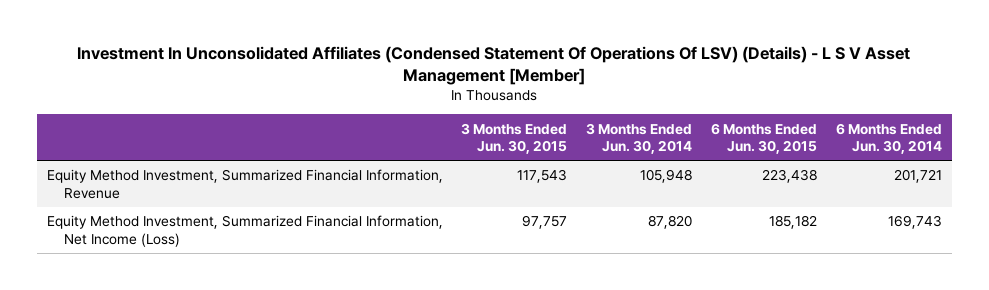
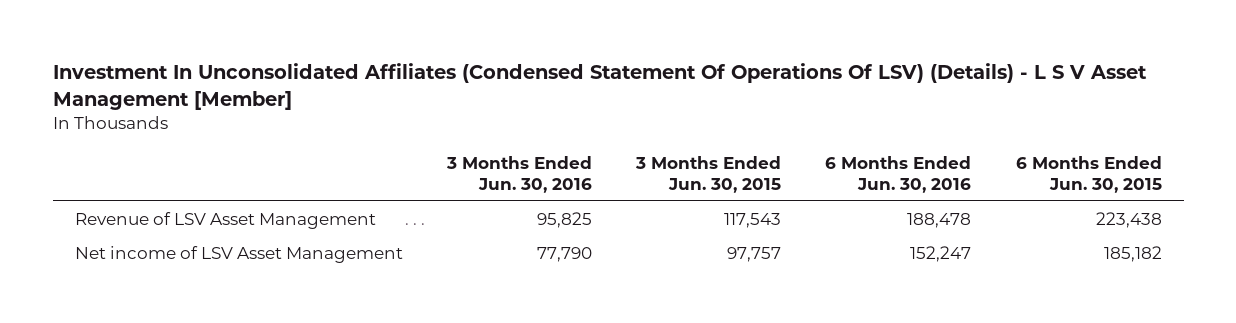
- | 3 Months Ended Jun. 30, 2015 | 3 Months Ended Jun. 30, 2014 | 6 Months Ended Jun. 30, 2015 | 6 Months Ended Jun. 30, 2014
+ | 3 Months Ended Jun. 30, 2016 | 3 Months Ended Jun. 30, 2015 | 6 Months Ended Jun. 30, 2016 | 6 Months Ended Jun. 30, 2015
- Equity Method Investment, Summarized Financial Information, Revenue | 117,543 | 105,948 | 223,438 | 201,721
- Equity Method Investment, Summarized Financial Information, Net Income (Loss) | 97,757 | 87,820 | 185,182 | 169,743
+ Revenue of LSV Asset Management | 95,825 | 117,543 | 188,478 | 223,438
+ Net income of LSV Asset Management | 77,790 | 97,757 | 152,247 | 185,182

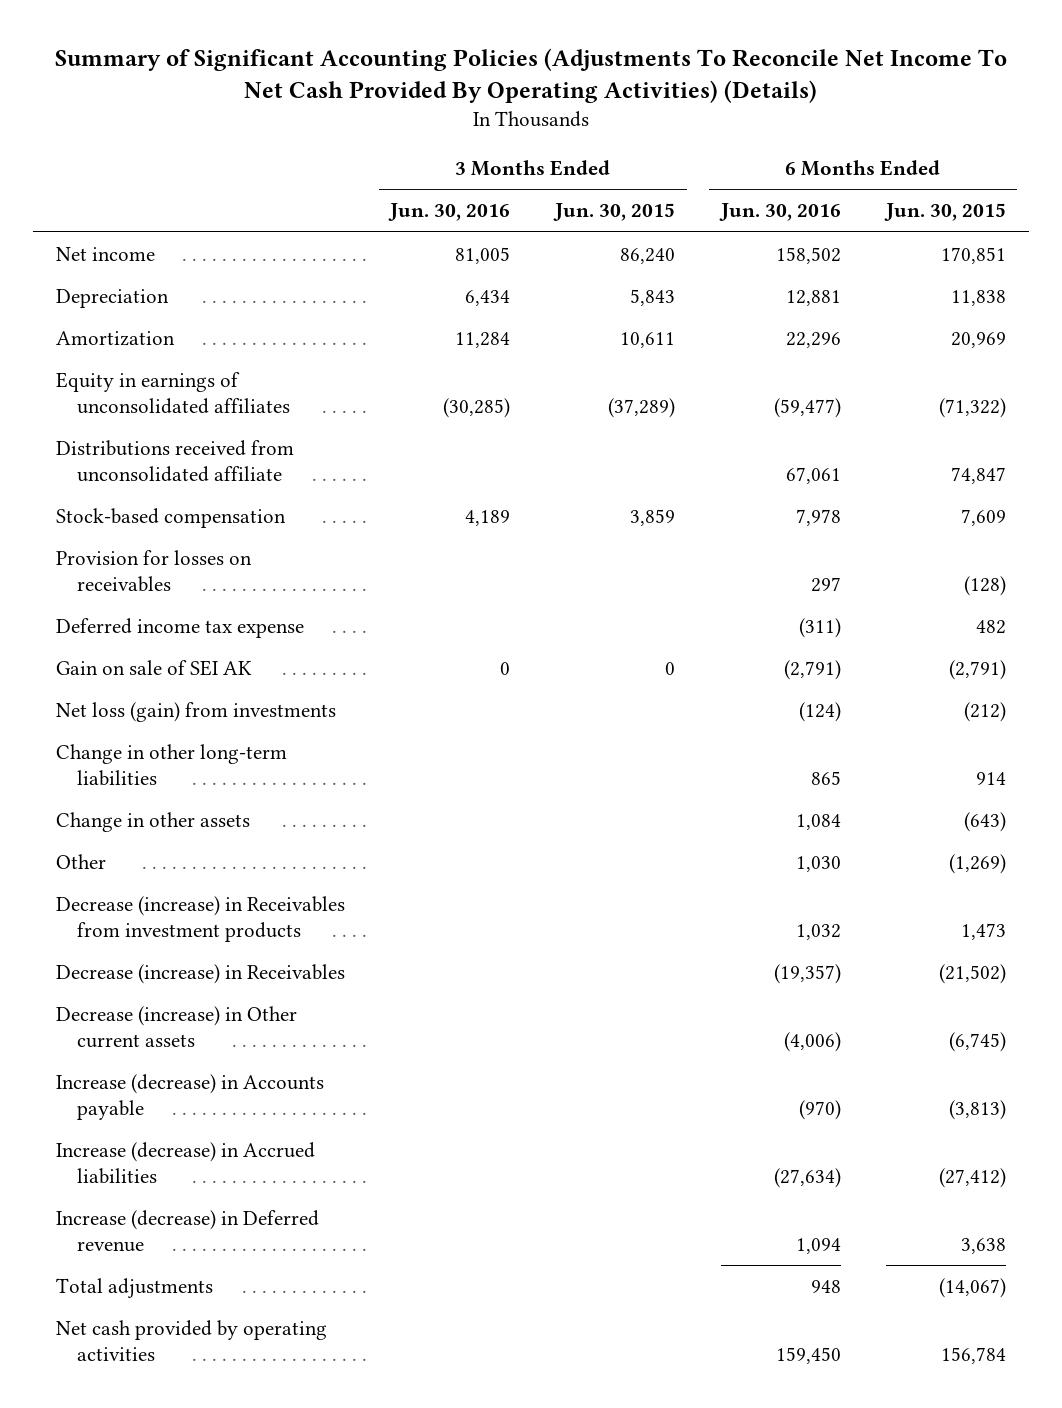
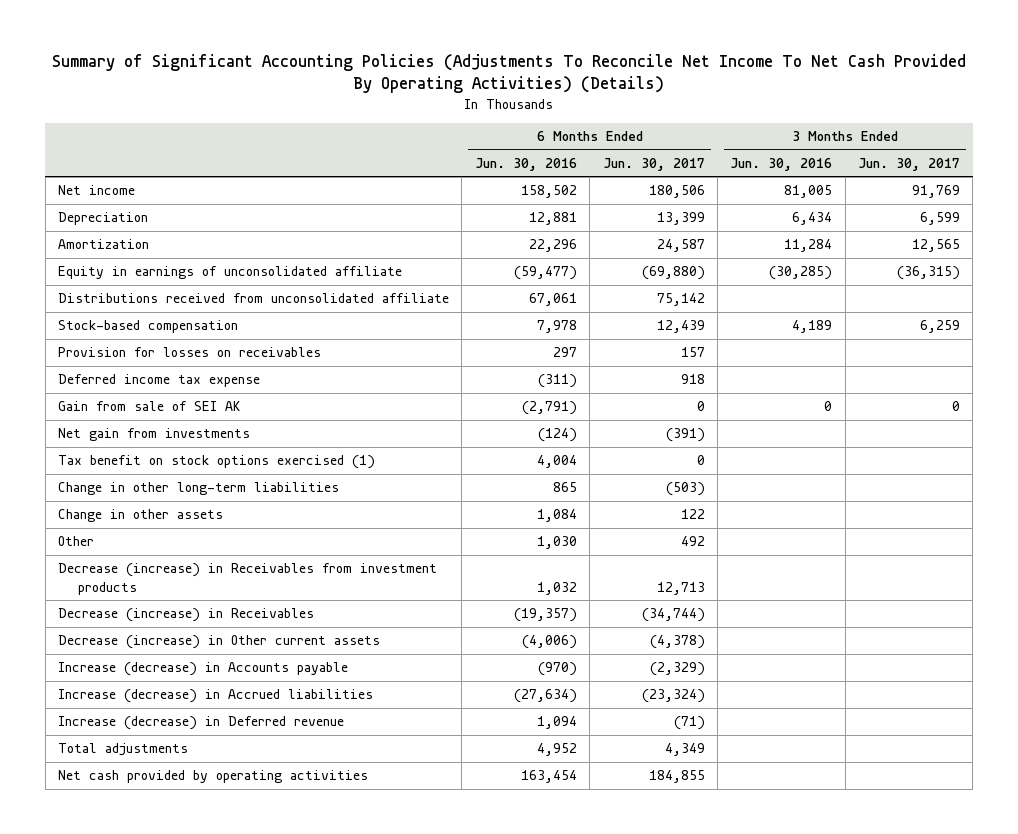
- | 3 Months Ended Jun. 30, 2016 | 3 Months Ended Jun. 30, 2015 | 6 Months Ended Jun. 30, 2016 | 6 Months Ended Jun. 30, 2015
+ | 6 Months Ended Jun. 30, 2016 | 6 Months Ended Jun. 30, 2017 | 3 Months Ended Jun. 30, 2016 | 3 Months Ended Jun. 30, 2017
- Equity in earnings of unconsolidated affiliates | (30,285) | (37,289) | (59,477) | (71,322)
+ Equity in earnings of unconsolidated affiliate | (59,477) | (69,880) | (30,285) | (36,315)
- Gain on sale of SEI AK | 0 | 0 | (2,791) | (2,791)
- Net loss (gain) from investments | | | (124) | (212)
+ Gain from sale of SEI AK | (2,791) | 0 | 0 | 0
+ Net gain from investments | (124) | (391) | |
+ Tax benefit on stock options exercised (1) | 4,004 | 0 | |
- Total adjustments | | | 948 | (14,067)
- Net cash provided by operating activities | | | 159,450 | 156,784
+ Total adjustments | 4,952 | 4,349 | |
+ Net cash provided by operating activities | 163,454 | 184,855 | |

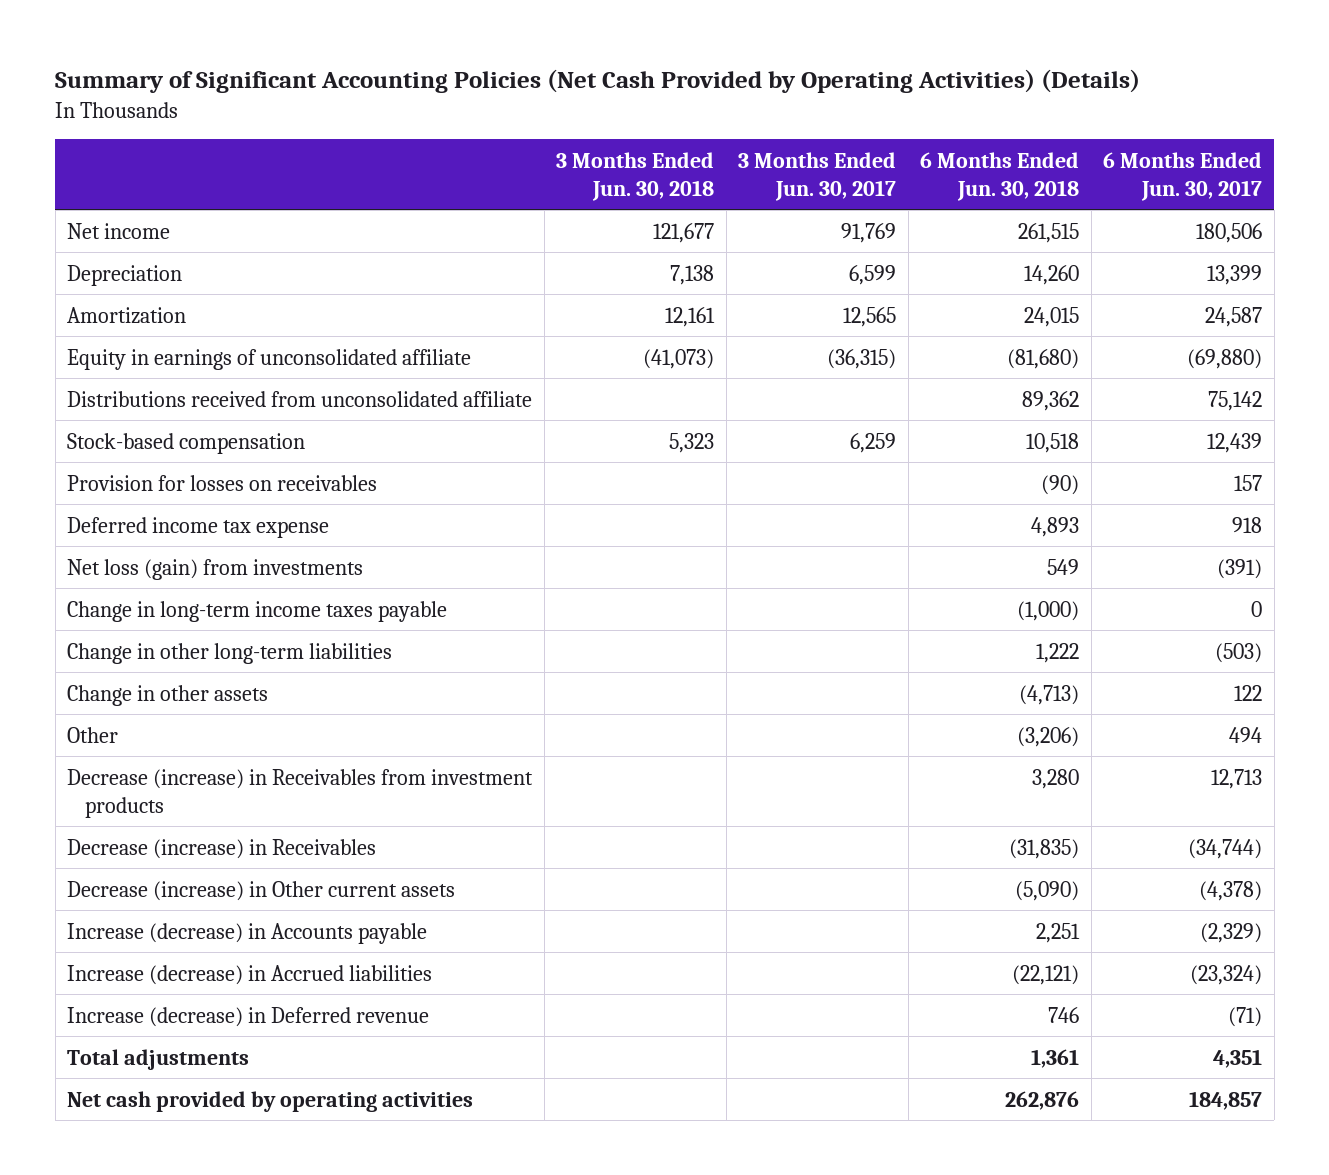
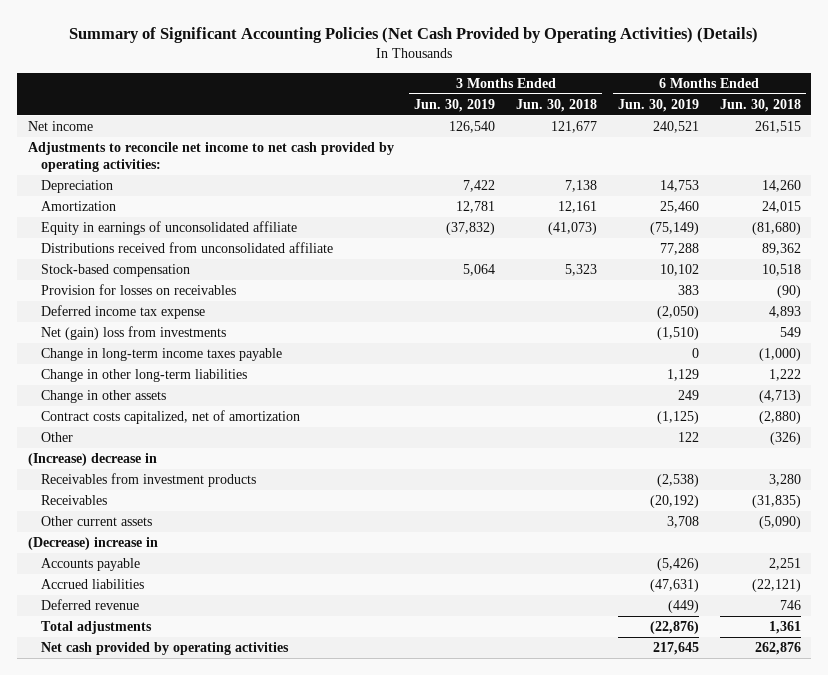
- | 3 Months Ended Jun. 30, 2018 | 3 Months Ended Jun. 30, 2017 | 6 Months Ended Jun. 30, 2018 | 6 Months Ended Jun. 30, 2017
+ | 3 Months Ended Jun. 30, 2019 | 3 Months Ended Jun. 30, 2018 | 6 Months Ended Jun. 30, 2019 | 6 Months Ended Jun. 30, 2018
+ Adjustments to reconcile net income to net cash provided by operating activities:
- Net loss (gain) from investments | | | 549 | (391)
+ Net (gain) loss from investments | | | (1,510) | 549
- Other | | | (3,206) | 494
- Decrease (increase) in Receivables from investment products | | | 3,280 | 12,713
- Decrease (increase) in Receivables | | | (31,835) | (34,744)
- Decrease (increase) in Other current assets | | | (5,090) | (4,378)
- Increase (decrease) in Accounts payable | | | 2,251 | (2,329)
- Increase (decrease) in Accrued liabilities | | | (22,121) | (23,324)
- Increase (decrease) in Deferred revenue | | | 746 | (71)
+ Contract costs capitalized, net of amortization | | | (1,125) | (2,880)
+ Other | | | 122 | (326)
+ (Increase) decrease in
+ Receivables from investment products | | | (2,538) | 3,280
+ Receivables | | | (20,192) | (31,835)
+ Other current assets | | | 3,708 | (5,090)
+ (Decrease) increase in
+ Accounts payable | | | (5,426) | 2,251
+ Accrued liabilities | | | (47,631) | (22,121)
+ Deferred revenue | | | (449) | 746

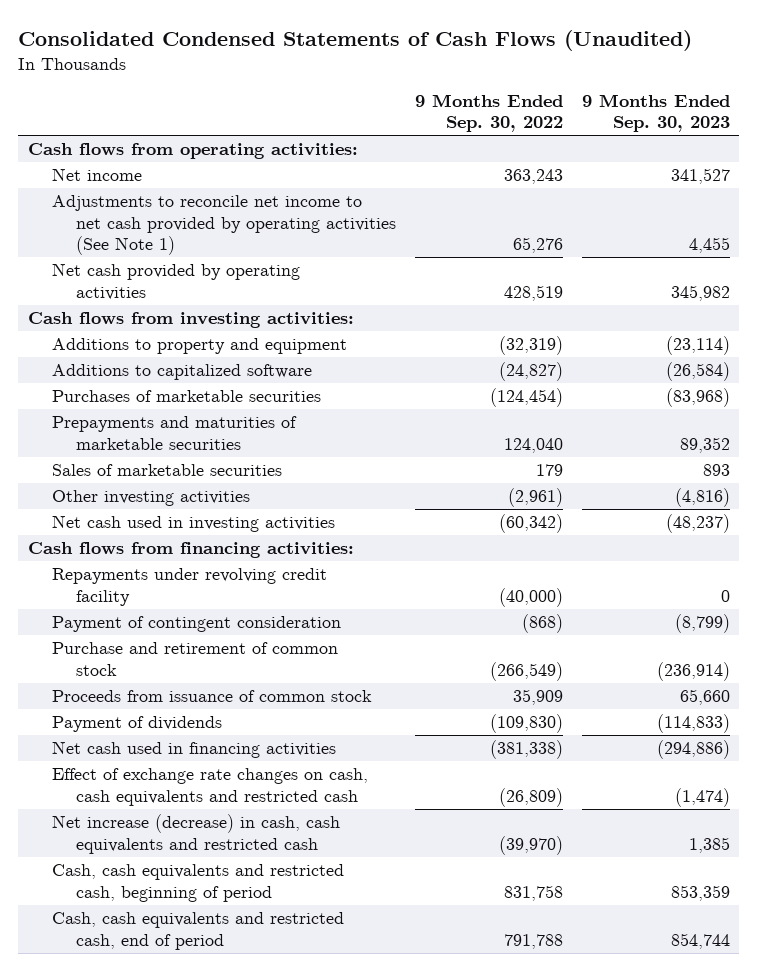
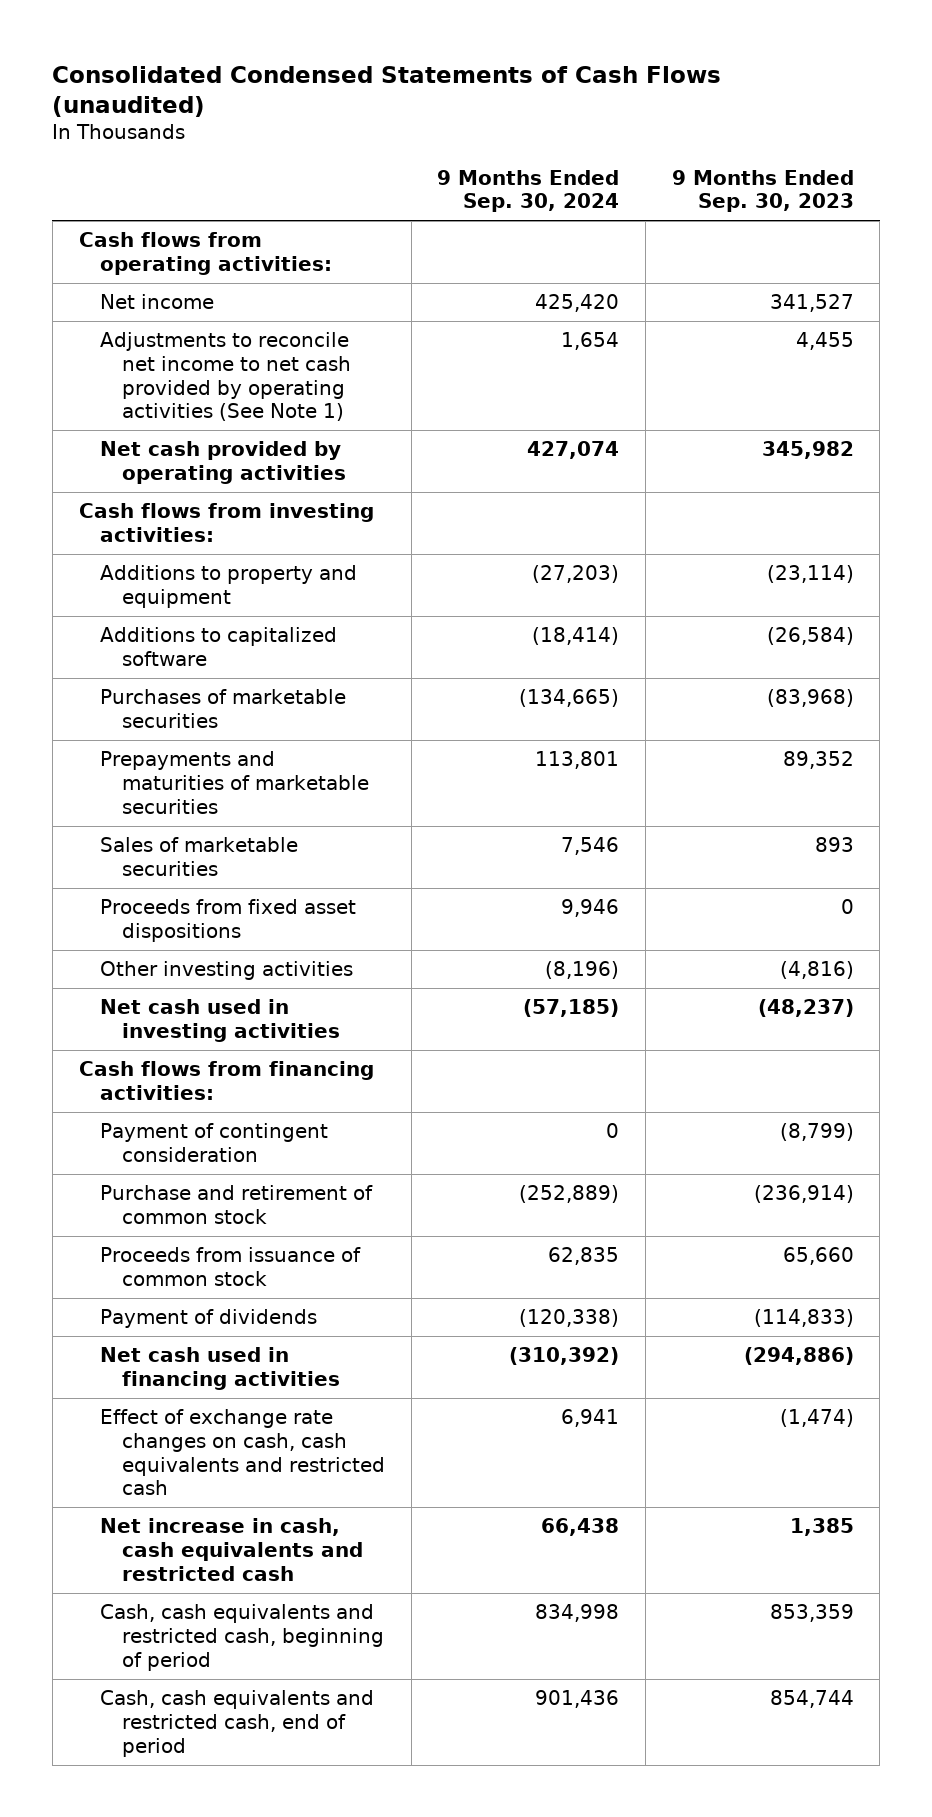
- Consolidated Condensed Statements of Cash Flows (Unaudited)
+ Consolidated Condensed Statements of Cash Flows (unaudited)
- | 9 Months Ended Sep. 30, 2022 | 9 Months Ended Sep. 30, 2023
+ | 9 Months Ended Sep. 30, 2024 | 9 Months Ended Sep. 30, 2023
+ Proceeds from fixed asset dispositions | 9,946 | 0
- Repayments under revolving credit facility | (40,000) | 0
- Net increase (decrease) in cash, cash equivalents and restricted cash | (39,970) | 1,385
+ Net increase in cash, cash equivalents and restricted cash | 66,438 | 1,385

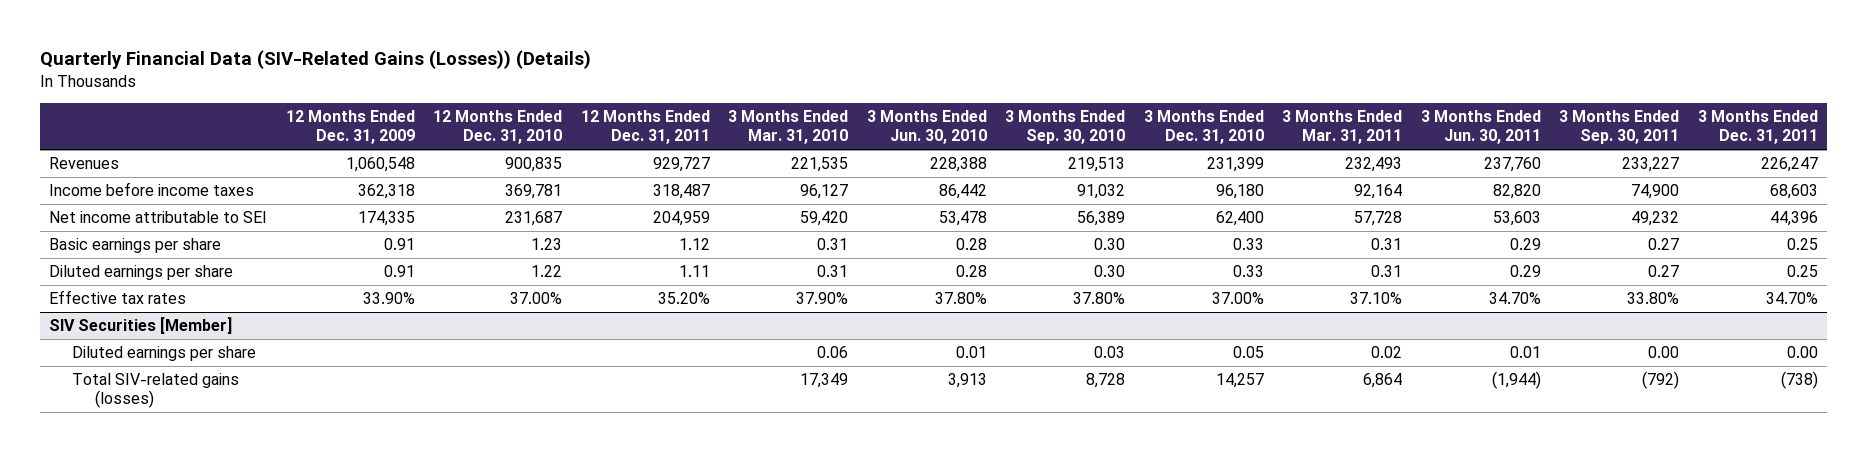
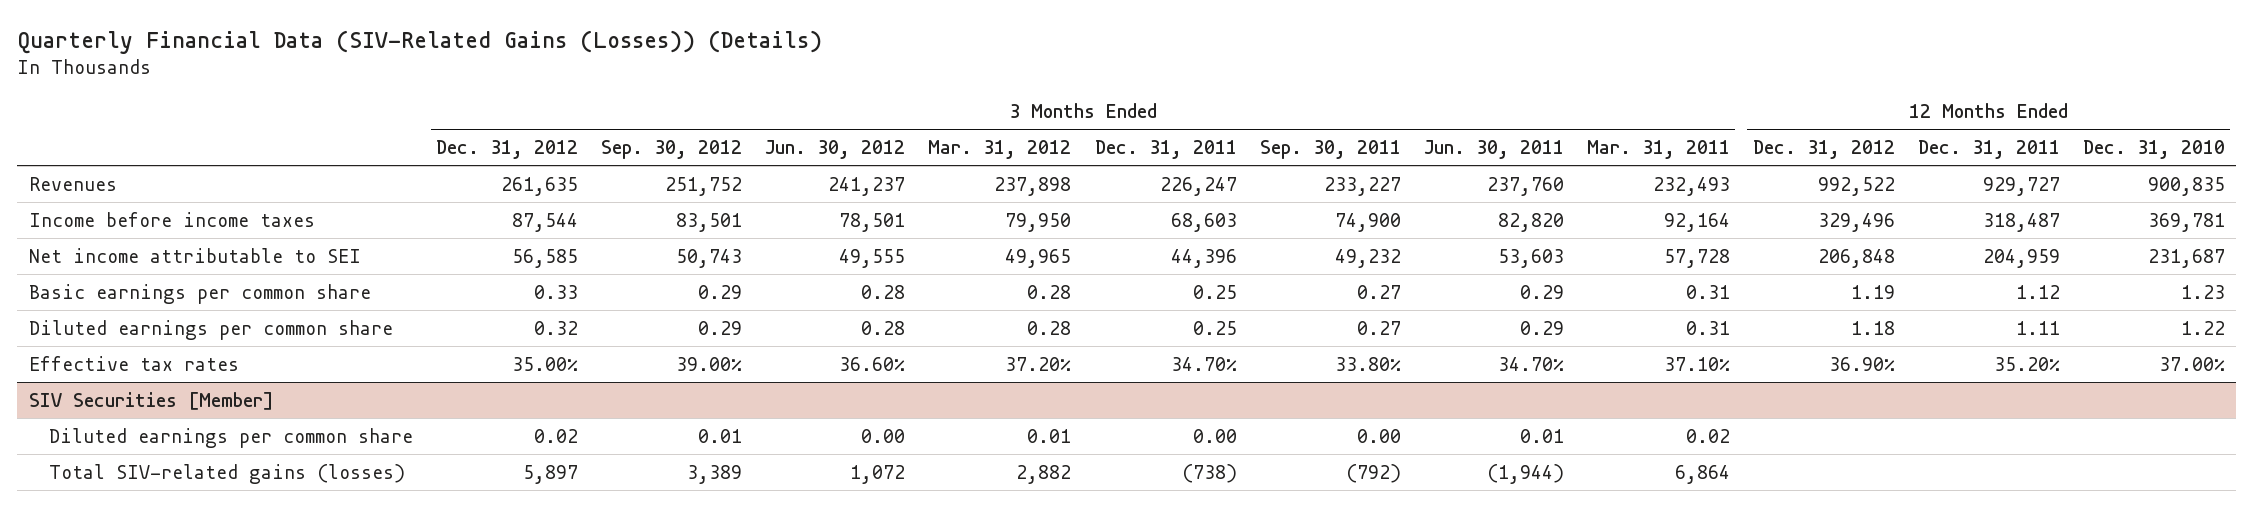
- | 12 Months Ended Dec. 31, 2009 | 12 Months Ended Dec. 31, 2010 | 12 Months Ended Dec. 31, 2011 | 3 Months Ended Mar. 31, 2010 | 3 Months Ended Jun. 30, 2010 | 3 Months Ended Sep. 30, 2010 | 3 Months Ended Dec. 31, 2010 | 3 Months Ended Mar. 31, 2011 | 3 Months Ended Jun. 30, 2011 | 3 Months Ended Sep. 30, 2011 | 3 Months Ended Dec. 31, 2011
+ | 3 Months Ended Dec. 31, 2012 | 3 Months Ended Sep. 30, 2012 | 3 Months Ended Jun. 30, 2012 | 3 Months Ended Mar. 31, 2012 | 3 Months Ended Dec. 31, 2011 | 3 Months Ended Sep. 30, 2011 | 3 Months Ended Jun. 30, 2011 | 3 Months Ended Mar. 31, 2011 | 12 Months Ended Dec. 31, 2012 | 12 Months Ended Dec. 31, 2011 | 12 Months Ended Dec. 31, 2010
- Basic earnings per share | 0.91 | 1.23 | 1.12 | 0.31 | 0.28 | 0.30 | 0.33 | 0.31 | 0.29 | 0.27 | 0.25
- Diluted earnings per share | 0.91 | 1.22 | 1.11 | 0.31 | 0.28 | 0.30 | 0.33 | 0.31 | 0.29 | 0.27 | 0.25
+ Basic earnings per common share | 0.33 | 0.29 | 0.28 | 0.28 | 0.25 | 0.27 | 0.29 | 0.31 | 1.19 | 1.12 | 1.23
+ Diluted earnings per common share | 0.32 | 0.29 | 0.28 | 0.28 | 0.25 | 0.27 | 0.29 | 0.31 | 1.18 | 1.11 | 1.22
@ SIV Securities [Member]
- Diluted earnings per share | | | | 0.06 | 0.01 | 0.03 | 0.05 | 0.02 | 0.01 | 0.00 | 0.00
+ Diluted earnings per common share | 0.02 | 0.01 | 0.00 | 0.01 | 0.00 | 0.00 | 0.01 | 0.02 | | |

